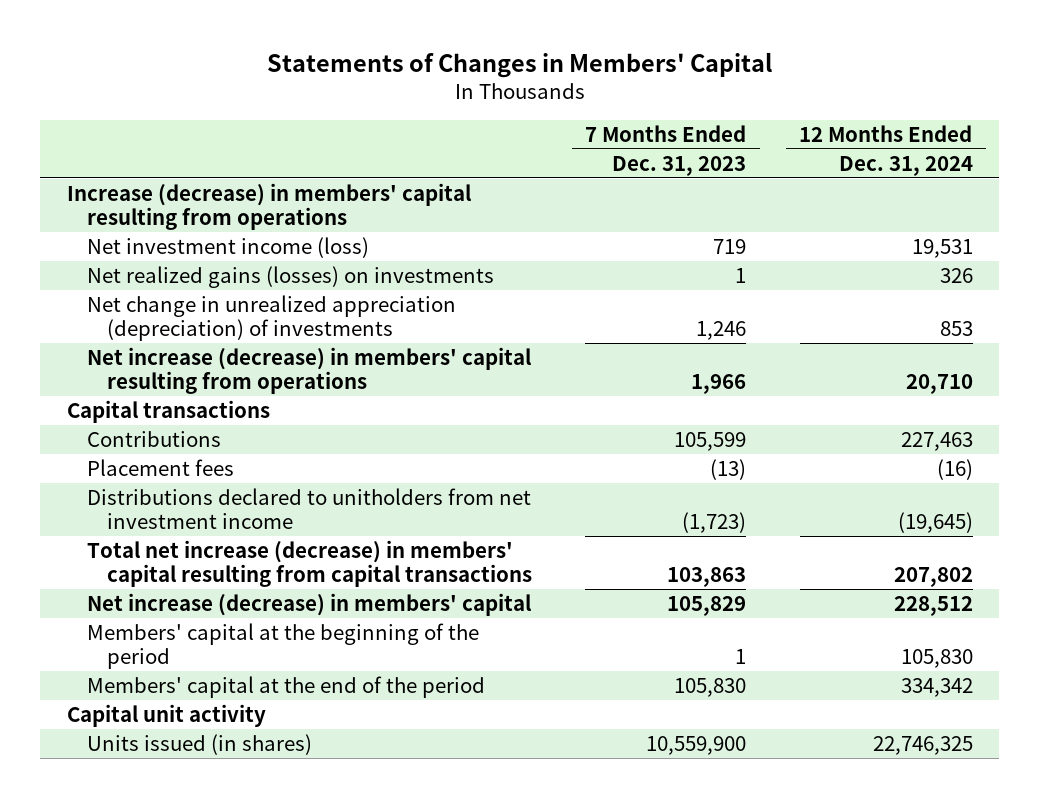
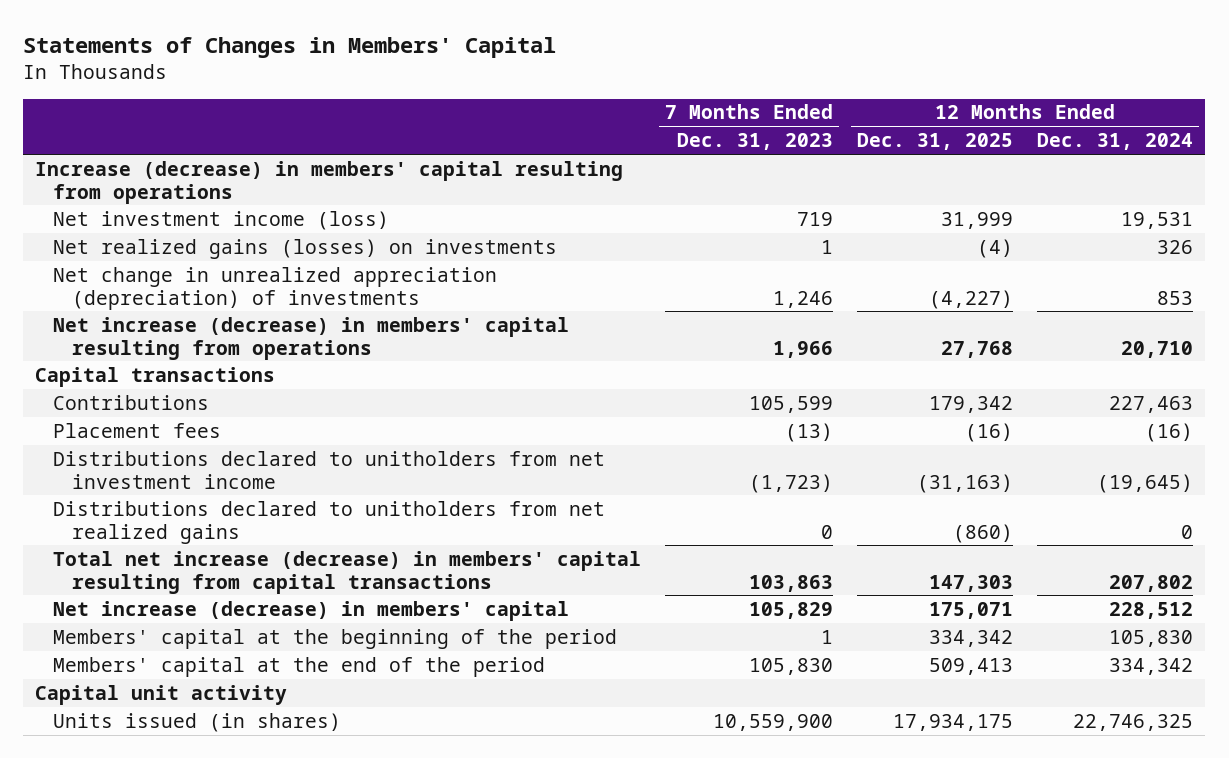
- | 7 Months Ended Dec. 31, 2023 | 12 Months Ended Dec. 31, 2024
+ | 7 Months Ended Dec. 31, 2023 | 12 Months Ended Dec. 31, 2025 | 12 Months Ended Dec. 31, 2024
+ Distributions declared to unitholders from net realized gains | 0 | (860) | 0

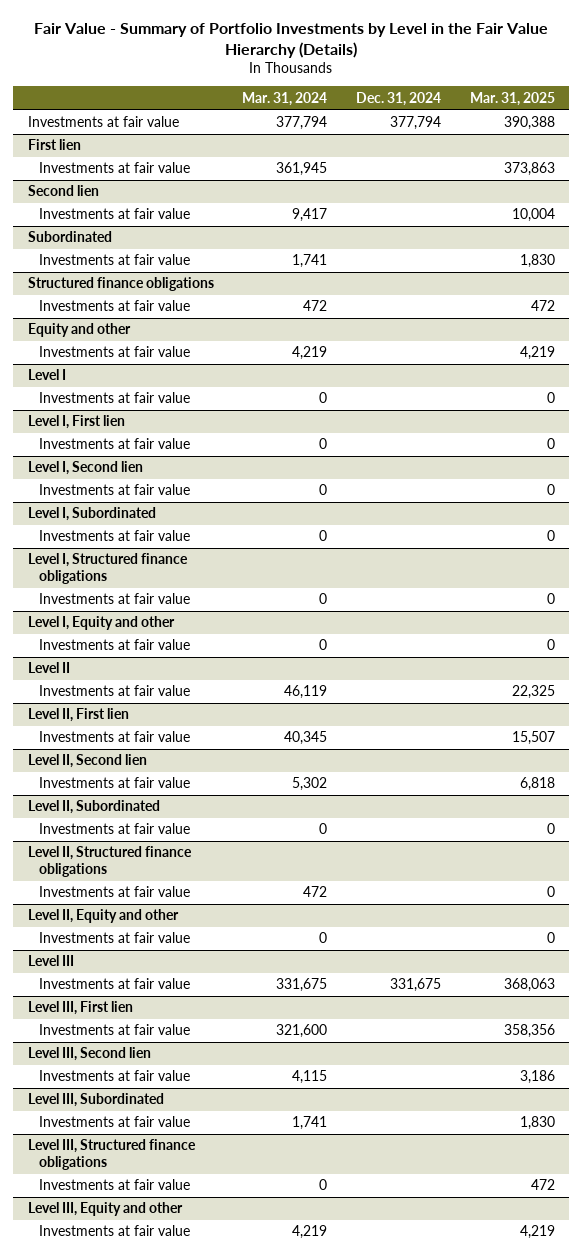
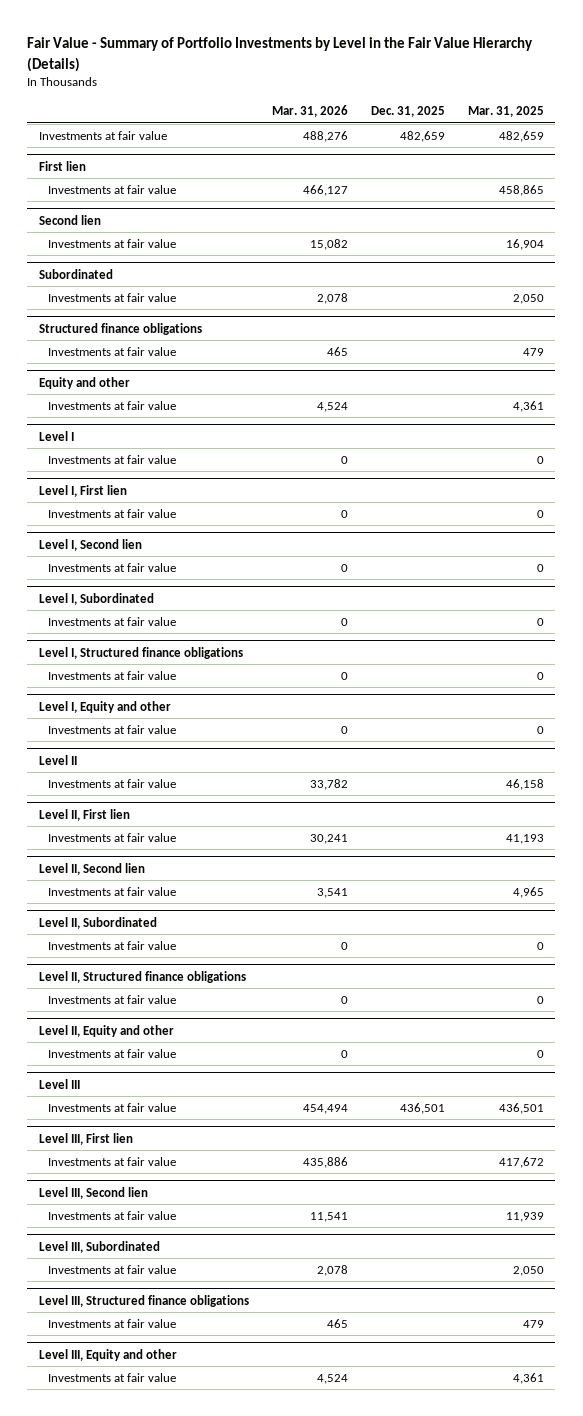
- | Mar. 31, 2024 | Dec. 31, 2024 | Mar. 31, 2025
+ | Mar. 31, 2026 | Dec. 31, 2025 | Mar. 31, 2025
- Investments at fair value | 377,794 | 377,794 | 390,388
+ Investments at fair value | 488,276 | 482,659 | 482,659
@ First lien
- Investments at fair value | 361,945 | | 373,863
+ Investments at fair value | 466,127 | | 458,865
@ Second lien
- Investments at fair value | 9,417 | | 10,004
+ Investments at fair value | 15,082 | | 16,904
@ Subordinated
- Investments at fair value | 1,741 | | 1,830
+ Investments at fair value | 2,078 | | 2,050
@ Structured finance obligations
- Investments at fair value | 472 | | 472
+ Investments at fair value | 465 | | 479
@ Equity and other
- Investments at fair value | 4,219 | | 4,219
+ Investments at fair value | 4,524 | | 4,361
@ Level II
- Investments at fair value | 46,119 | | 22,325
+ Investments at fair value | 33,782 | | 46,158
@ Level II, First lien
- Investments at fair value | 40,345 | | 15,507
+ Investments at fair value | 30,241 | | 41,193
@ Level II, Second lien
- Investments at fair value | 5,302 | | 6,818
+ Investments at fair value | 3,541 | | 4,965
@ Level III
- Investments at fair value | 331,675 | 331,675 | 368,063
+ Investments at fair value | 454,494 | 436,501 | 436,501
@ Level III, First lien
- Investments at fair value | 321,600 | | 358,356
+ Investments at fair value | 435,886 | | 417,672
@ Level III, Second lien
- Investments at fair value | 4,115 | | 3,186
+ Investments at fair value | 11,541 | | 11,939
@ Level III, Subordinated
- Investments at fair value | 1,741 | | 1,830
+ Investments at fair value | 2,078 | | 2,050
@ Level III, Structured finance obligations
- Investments at fair value | 0 | | 472
+ Investments at fair value | 465 | | 479
@ Level III, Equity and other
- Investments at fair value | 4,219 | | 4,219
+ Investments at fair value | 4,524 | | 4,361

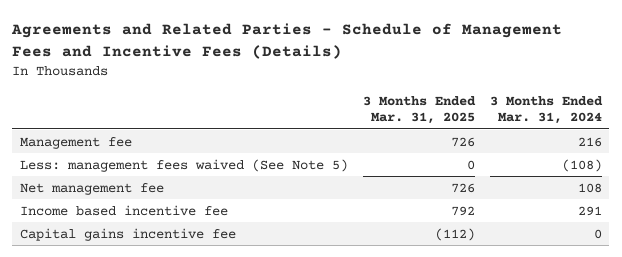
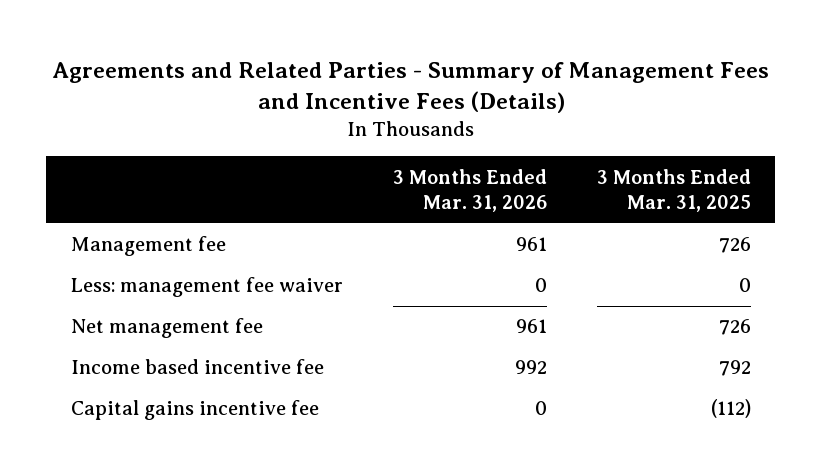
- Agreements and Related Parties - Schedule of Management Fees and Incentive Fees (Details)
+ Agreements and Related Parties - Summary of Management Fees and Incentive Fees (Details)
- | 3 Months Ended Mar. 31, 2025 | 3 Months Ended Mar. 31, 2024
+ | 3 Months Ended Mar. 31, 2026 | 3 Months Ended Mar. 31, 2025
- Less: management fees waived (See Note 5) | 0 | (108)
+ Less: management fee waiver | 0 | 0

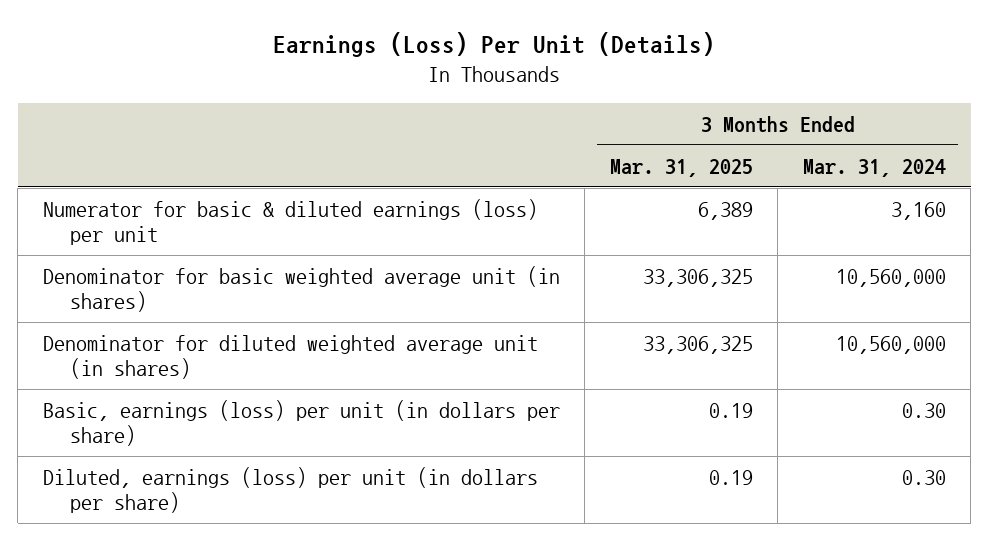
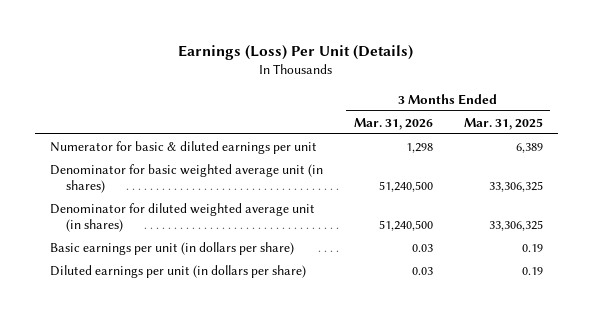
- | 3 Months Ended Mar. 31, 2025 | 3 Months Ended Mar. 31, 2024
+ | 3 Months Ended Mar. 31, 2026 | 3 Months Ended Mar. 31, 2025
- Numerator for basic & diluted earnings (loss) per unit | 6,389 | 3,160
+ Numerator for basic & diluted earnings per unit | 1,298 | 6,389
- Basic, earnings (loss) per unit (in dollars per share) | 0.19 | 0.30
- Diluted, earnings (loss) per unit (in dollars per share) | 0.19 | 0.30
+ Basic earnings per unit (in dollars per share) | 0.03 | 0.19
+ Diluted earnings per unit (in dollars per share) | 0.03 | 0.19

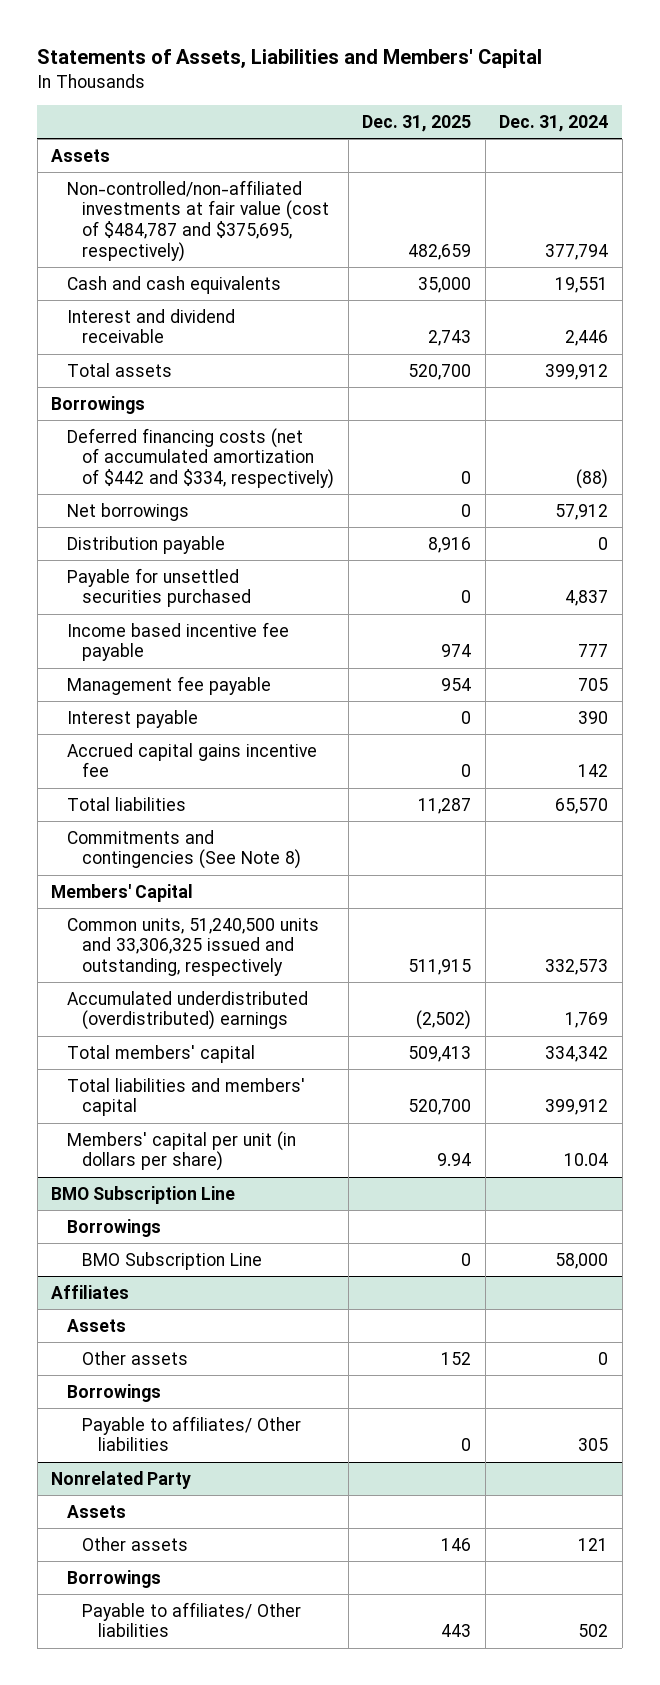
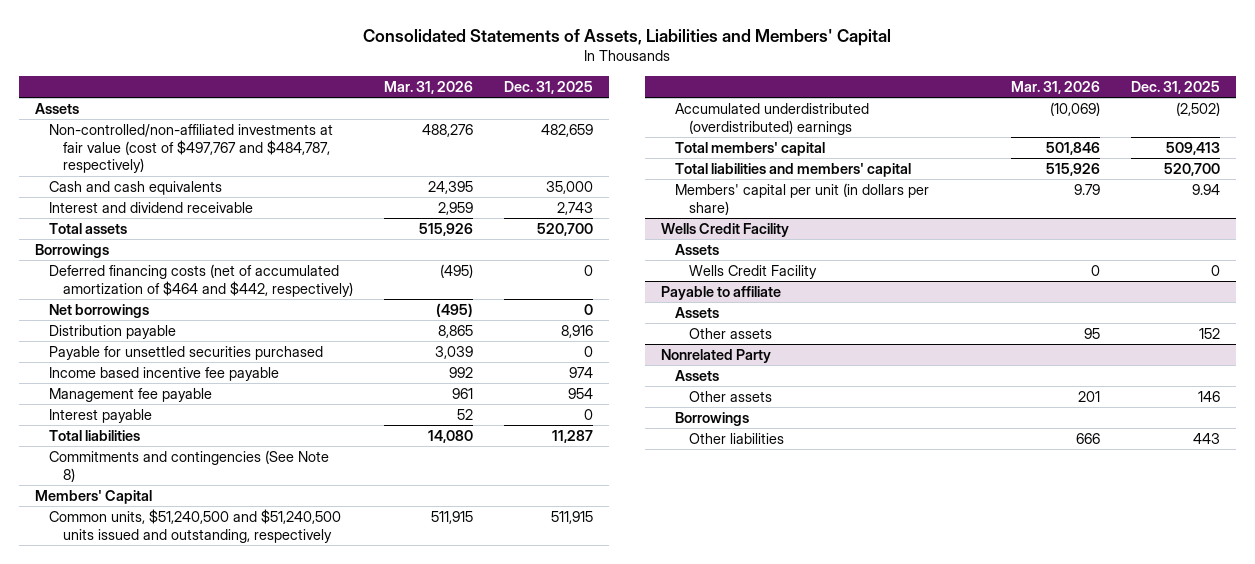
- Statements of Assets, Liabilities and Members' Capital
+ Consolidated Statements of Assets, Liabilities and Members' Capital
- | Dec. 31, 2025 | Dec. 31, 2024
+ | Mar. 31, 2026 | Dec. 31, 2025
- Non-controlled/non-affiliated investments at fair value (cost of $484,787 and $375,695, respectively) | 482,659 | 377,794
+ Non-controlled/non-affiliated investments at fair value (cost of $497,767 and $484,787, respectively) | 488,276 | 482,659
- Deferred financing costs (net of accumulated amortization of $442 and $334, respectively) | 0 | (88)
+ Deferred financing costs (net of accumulated amortization of $464 and $442, respectively) | (495) | 0
- Accrued capital gains incentive fee | 0 | 142
- Common units, 51,240,500 units and 33,306,325 issued and outstanding, respectively | 511,915 | 332,573
+ Common units, $51,240,500 and $51,240,500 units issued and outstanding, respectively | 511,915 | 511,915
- BMO Subscription Line
- Borrowings
- BMO Subscription Line | 0 | 58,000
- Affiliates
+ Wells Credit Facility
+ Wells Credit Facility | 0 | 0
+ Payable to affiliate
+ Assets
- Borrowings
- Payable to affiliates/ Other liabilities | 0 | 305
@ Nonrelated Party
- Payable to affiliates/ Other liabilities | 443 | 502
+ Other liabilities | 666 | 443

